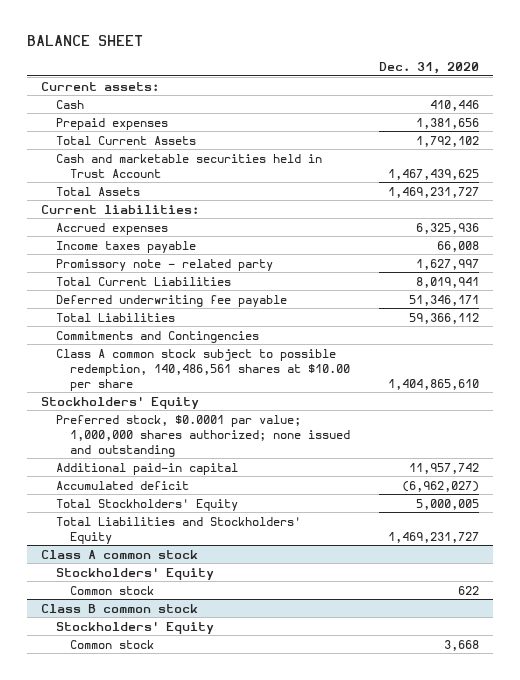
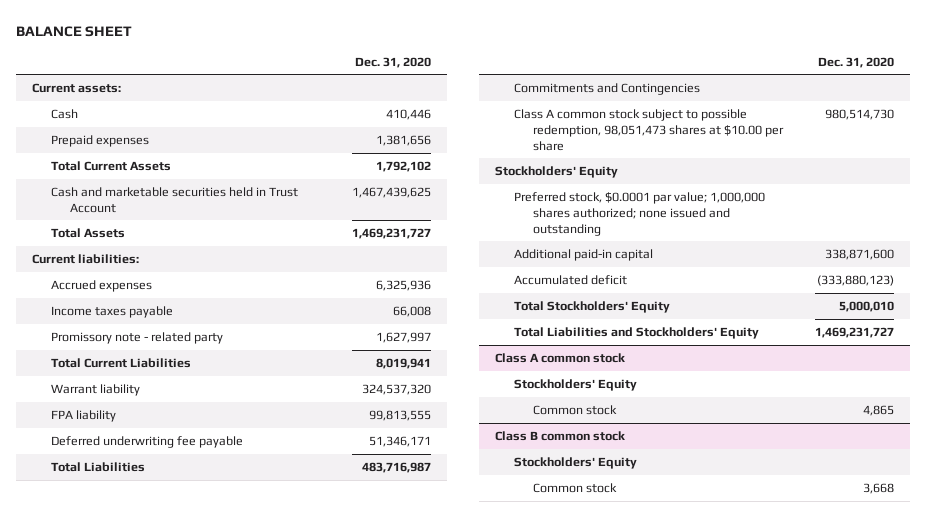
+ Warrant liability | 324,537,320
+ FPA liability | 99,813,555
- Total Liabilities | 59,366,112
+ Total Liabilities | 483,716,987
- Class A common stock subject to possible redemption, 140,486,561 shares at $10.00 per share | 1,404,865,610
+ Class A common stock subject to possible redemption, 98,051,473 shares at $10.00 per share | 980,514,730
- Additional paid-in capital | 11,957,742
- Accumulated deficit | (6,962,027)
- Total Stockholders' Equity | 5,000,005
+ Additional paid-in capital | 338,871,600
+ Accumulated deficit | (333,880,123)
+ Total Stockholders' Equity | 5,000,010
@ Class A common stock
- Common stock | 622
+ Common stock | 4,865

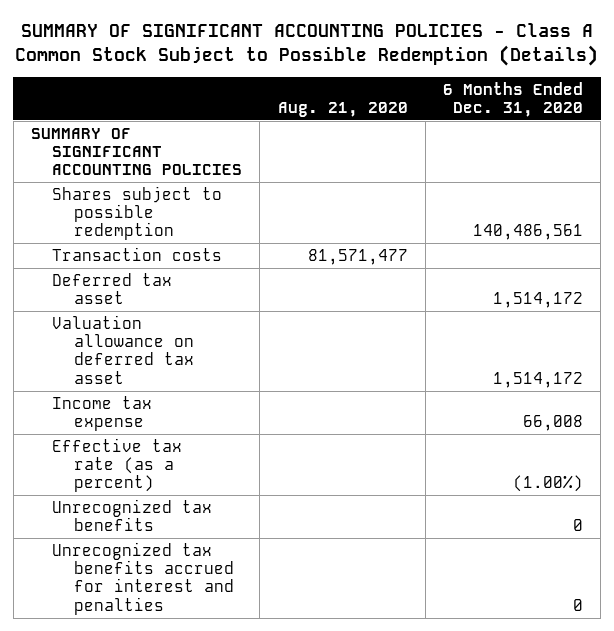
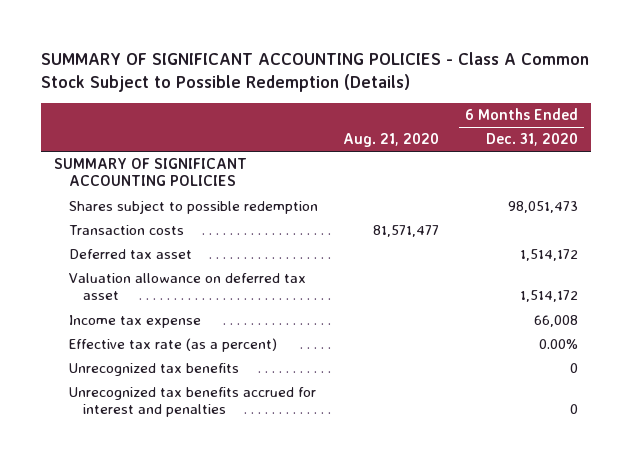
- Shares subject to possible redemption | | 140,486,561
+ Shares subject to possible redemption | | 98,051,473
- Effective tax rate (as a percent) | | (1.00%)
+ Effective tax rate (as a percent) | | 0.00%

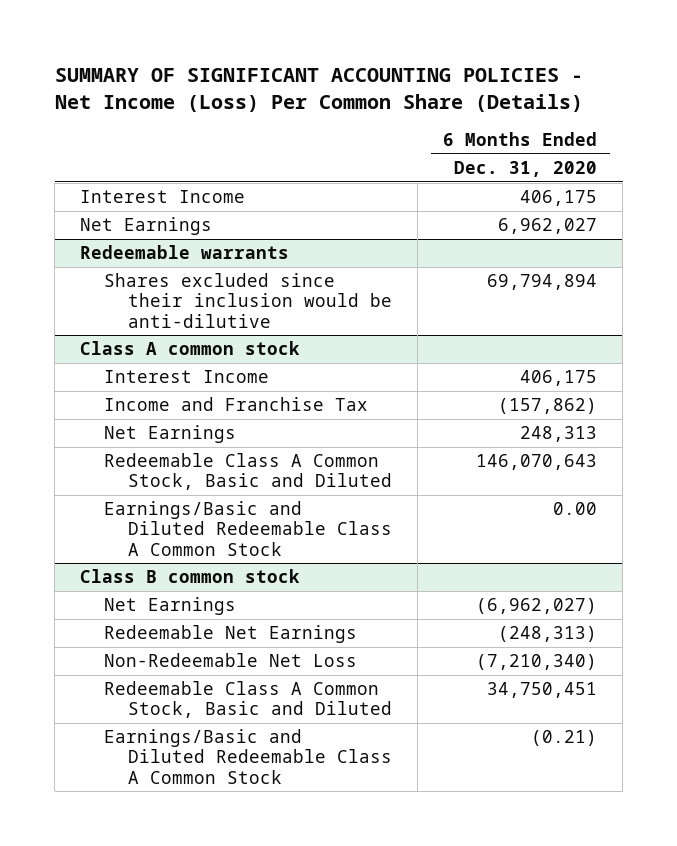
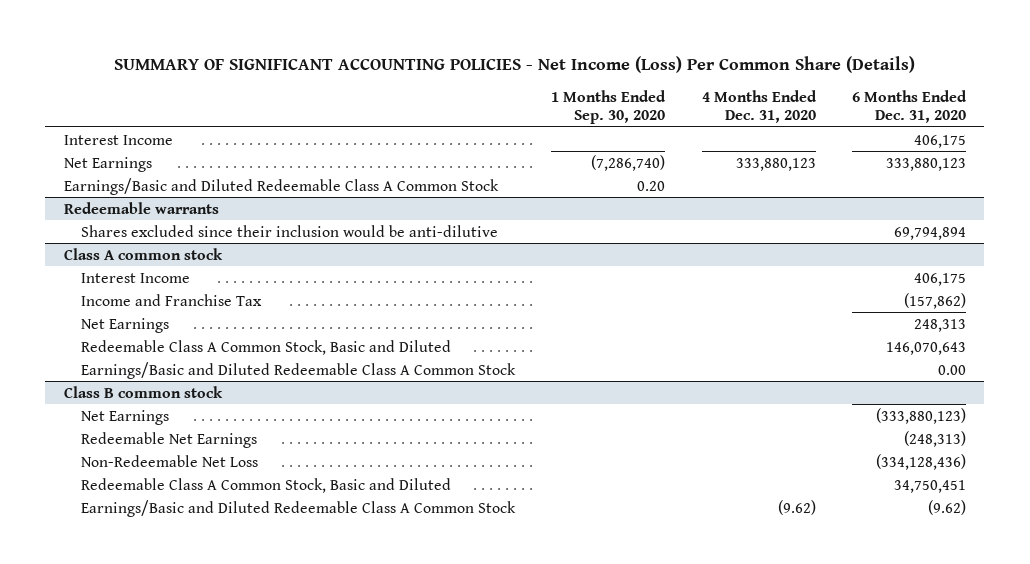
- | 6 Months Ended Dec. 31, 2020
+ | 1 Months Ended Sep. 30, 2020 | 4 Months Ended Dec. 31, 2020 | 6 Months Ended Dec. 31, 2020
- Net Earnings | 6,962,027
+ Net Earnings | (7,286,740) | 333,880,123 | 333,880,123
+ Earnings/Basic and Diluted Redeemable Class A Common Stock | 0.20 | |
@ Class B common stock
- Net Earnings | (6,962,027)
+ Net Earnings | | | (333,880,123)
- Non-Redeemable Net Loss | (7,210,340)
+ Non-Redeemable Net Loss | | | (334,128,436)
- Earnings/Basic and Diluted Redeemable Class A Common Stock | (0.21)
+ Earnings/Basic and Diluted Redeemable Class A Common Stock | | (9.62) | (9.62)

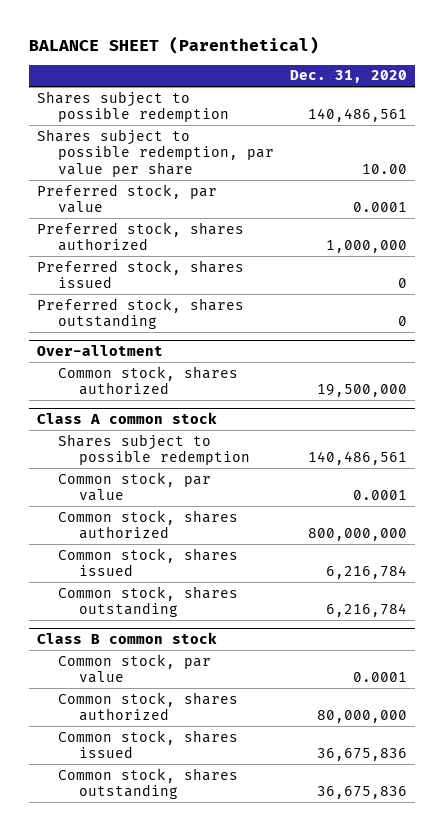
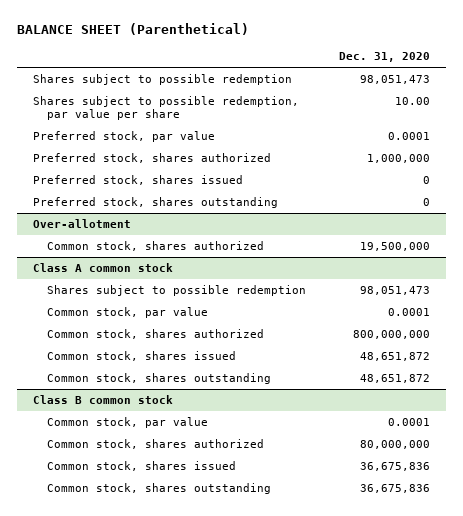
- Shares subject to possible redemption | 140,486,561
+ Shares subject to possible redemption | 98,051,473
@ Class A common stock
- Shares subject to possible redemption | 140,486,561
+ Shares subject to possible redemption | 98,051,473
- Common stock, shares issued | 6,216,784
- Common stock, shares outstanding | 6,216,784
+ Common stock, shares issued | 48,651,872
+ Common stock, shares outstanding | 48,651,872

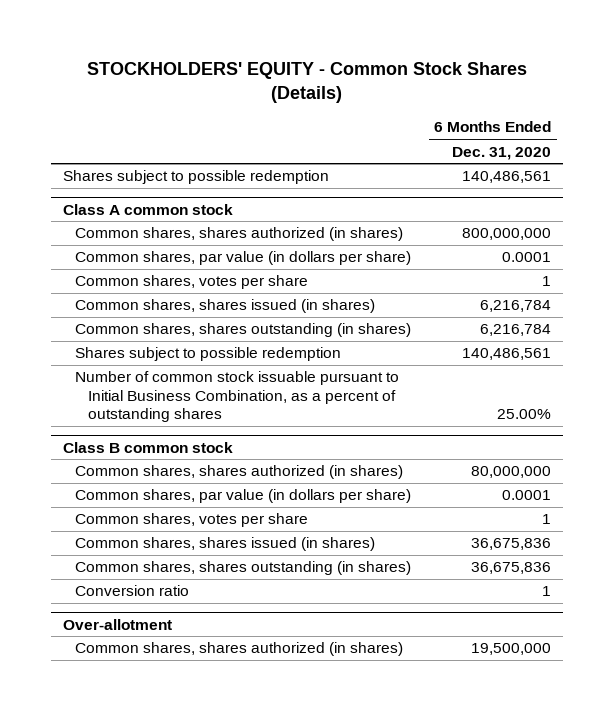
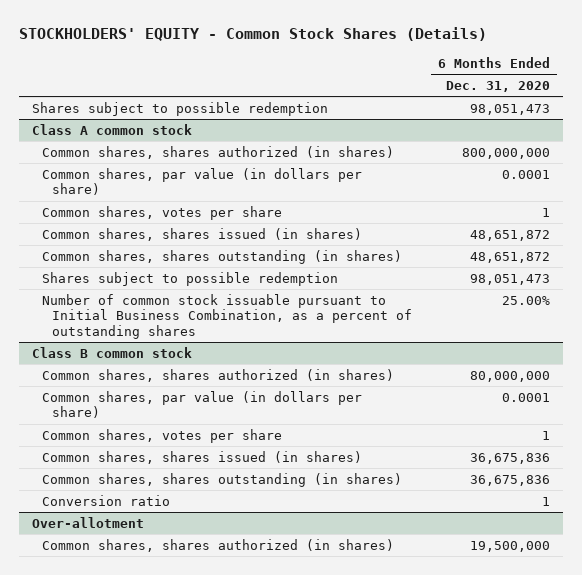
- Shares subject to possible redemption | 140,486,561
+ Shares subject to possible redemption | 98,051,473
@ Class A common stock
- Common shares, shares issued (in shares) | 6,216,784
- Common shares, shares outstanding (in shares) | 6,216,784
- Shares subject to possible redemption | 140,486,561
+ Common shares, shares issued (in shares) | 48,651,872
+ Common shares, shares outstanding (in shares) | 48,651,872
+ Shares subject to possible redemption | 98,051,473

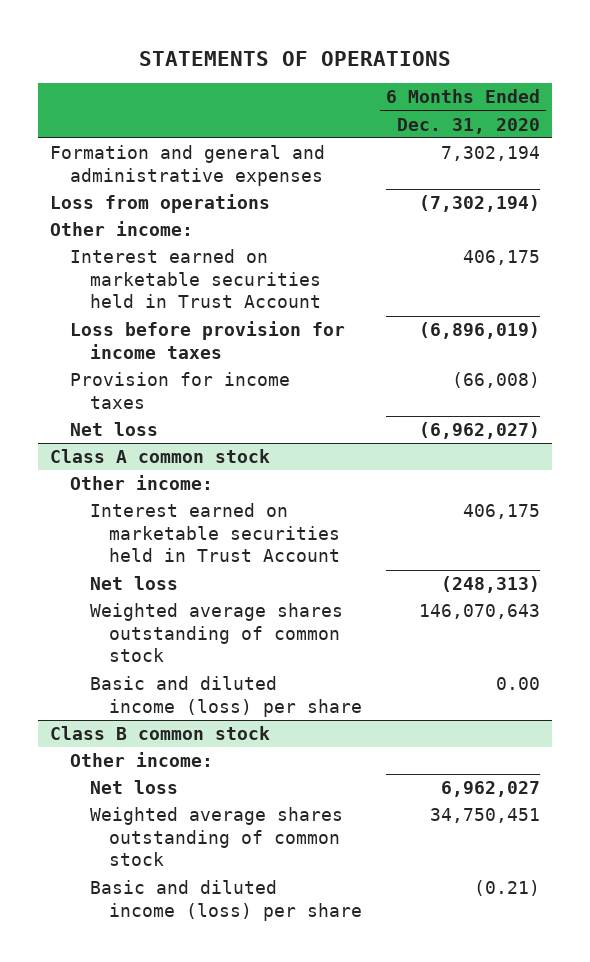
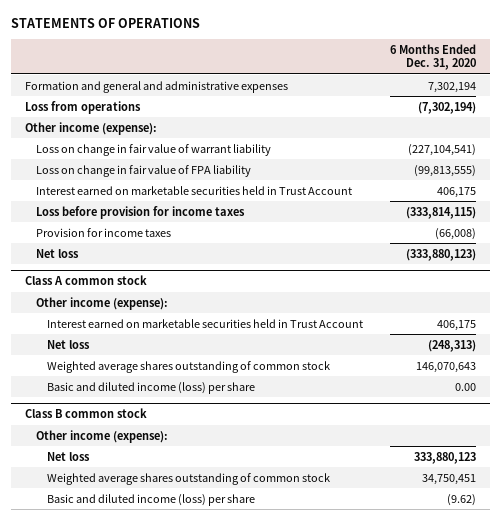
- Other income:
+ Other income (expense):
+ Loss on change in fair value of warrant liability | (227,104,541)
+ Loss on change in fair value of FPA liability | (99,813,555)
- Loss before provision for income taxes | (6,896,019)
+ Loss before provision for income taxes | (333,814,115)
- Net loss | (6,962,027)
+ Net loss | (333,880,123)
@ Class A common stock
- Other income:
+ Other income (expense):
@ Class B common stock
- Other income:
- Net loss | 6,962,027
+ Other income (expense):
+ Net loss | 333,880,123
- Basic and diluted income (loss) per share | (0.21)
+ Basic and diluted income (loss) per share | (9.62)

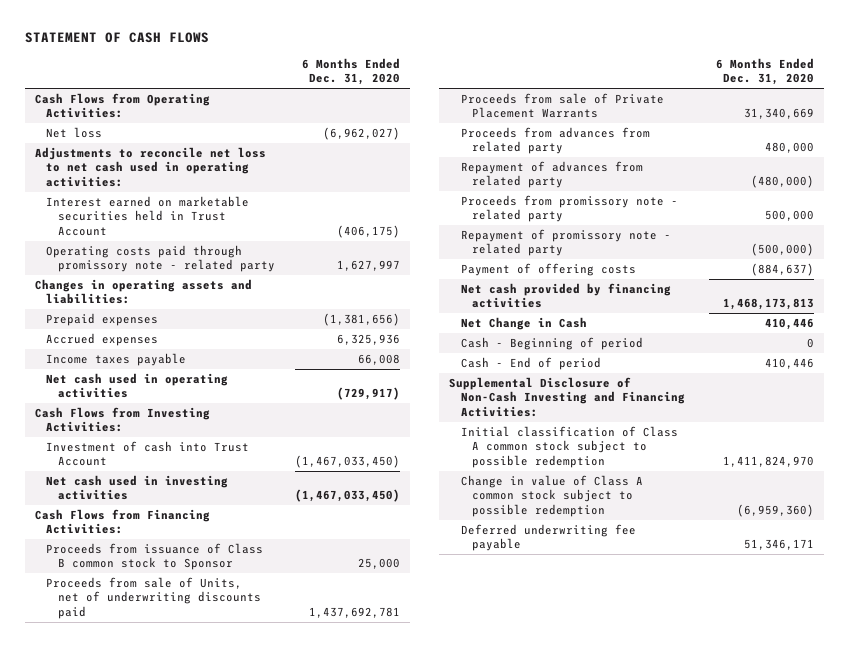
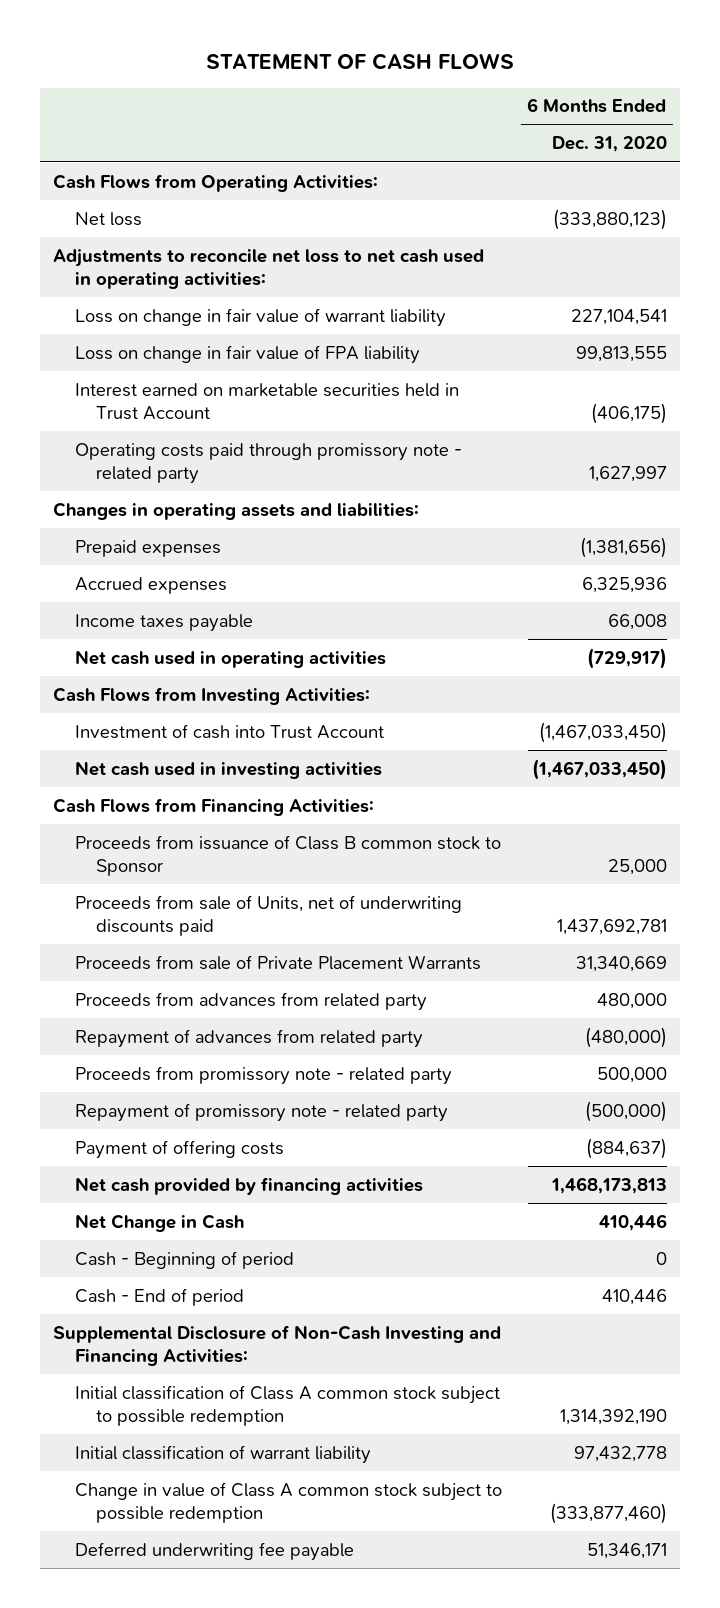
- Net loss | (6,962,027)
+ Net loss | (333,880,123)
+ Loss on change in fair value of warrant liability | 227,104,541
+ Loss on change in fair value of FPA liability | 99,813,555
- Initial classification of Class A common stock subject to possible redemption | 1,411,824,970
- Change in value of Class A common stock subject to possible redemption | (6,959,360)
+ Initial classification of Class A common stock subject to possible redemption | 1,314,392,190
+ Initial classification of warrant liability | 97,432,778
+ Change in value of Class A common stock subject to possible redemption | (333,877,460)

